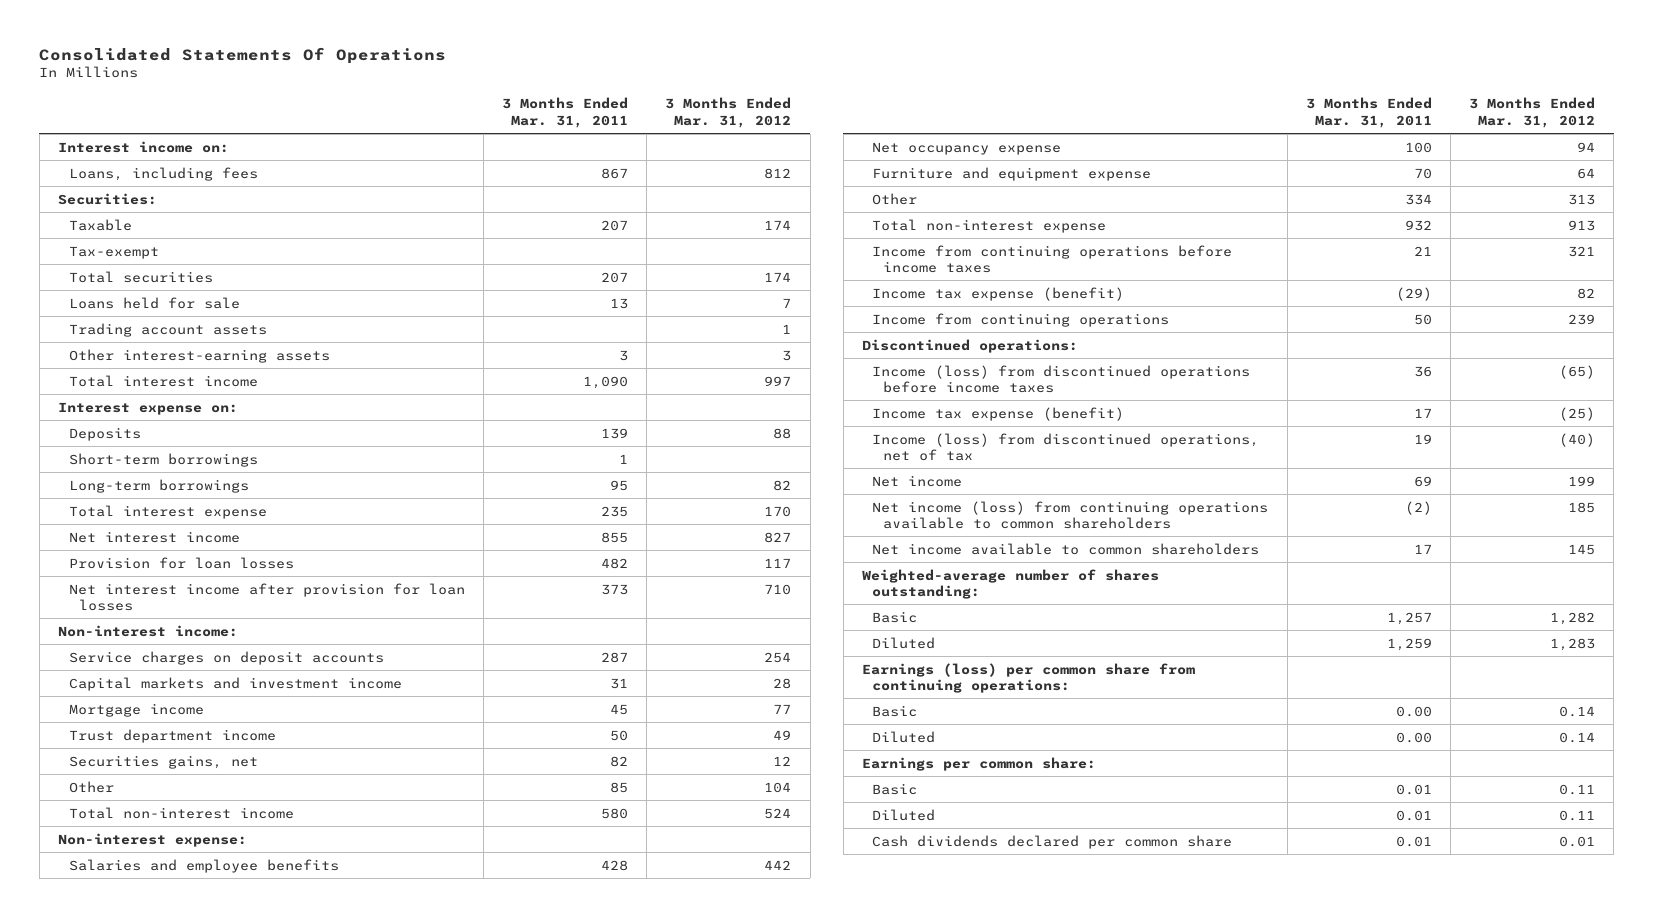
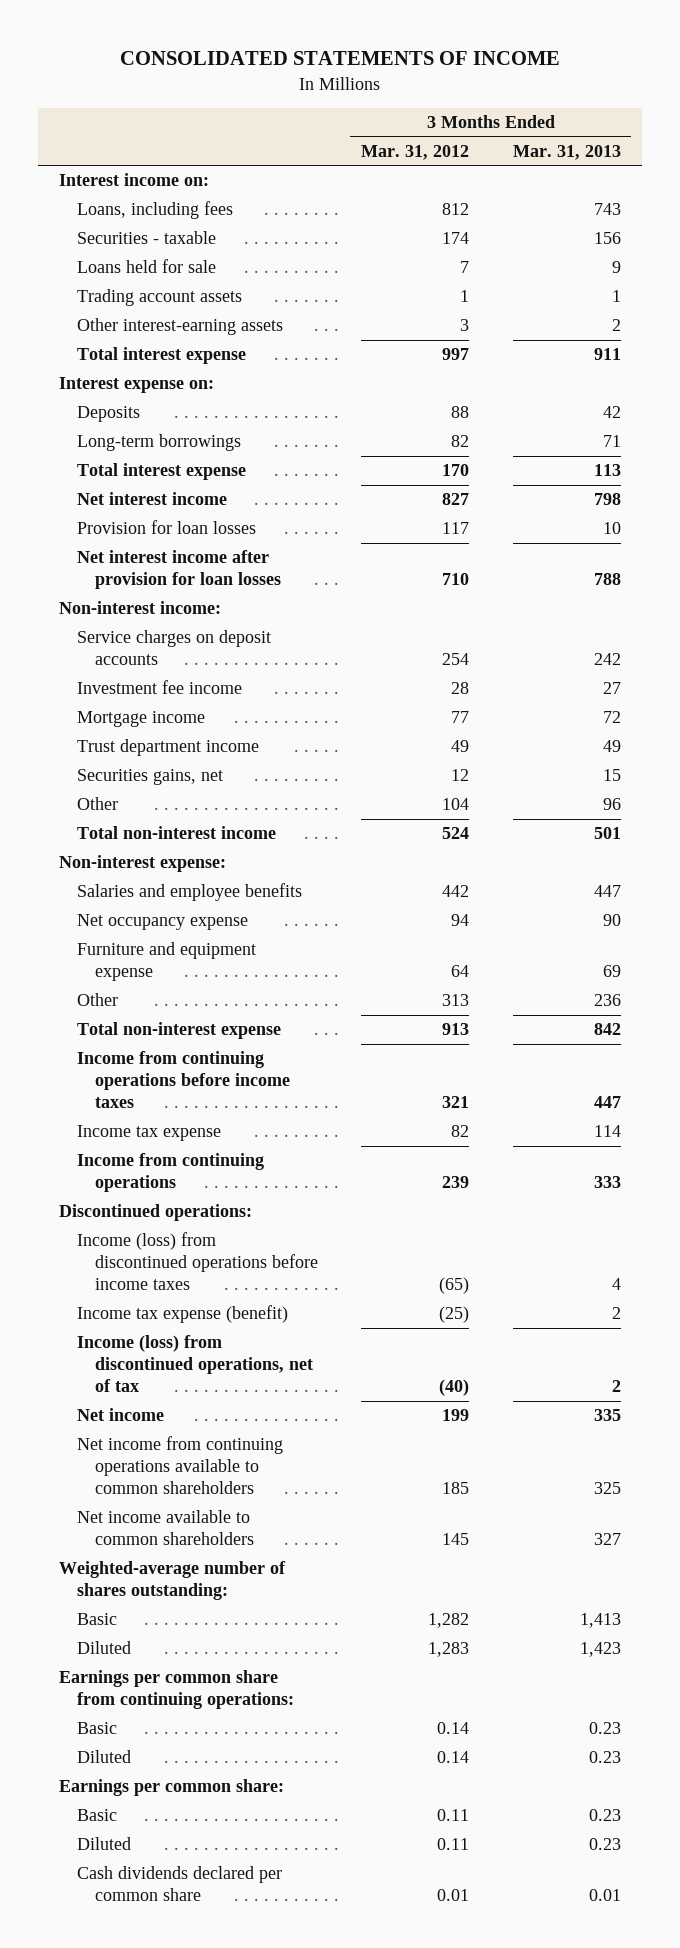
- Consolidated Statements Of Operations
+ CONSOLIDATED STATEMENTS OF INCOME
- | 3 Months Ended Mar. 31, 2011 | 3 Months Ended Mar. 31, 2012
+ | 3 Months Ended Mar. 31, 2012 | 3 Months Ended Mar. 31, 2013
- Securities:
- Taxable | 207 | 174
- Tax-exempt
- Total securities | 207 | 174
+ Securities - taxable | 174 | 156
- Total interest income | 1,090 | 997
+ Total interest expense | 997 | 911
- Short-term borrowings | 1 |
- Capital markets and investment income | 31 | 28
+ Investment fee income | 28 | 27
- Income tax expense (benefit) | (29) | 82
+ Income tax expense | 82 | 114
- Net income (loss) from continuing operations available to common shareholders | (2) | 185
+ Net income from continuing operations available to common shareholders | 185 | 325
- Earnings (loss) per common share from continuing operations:
+ Earnings per common share from continuing operations:

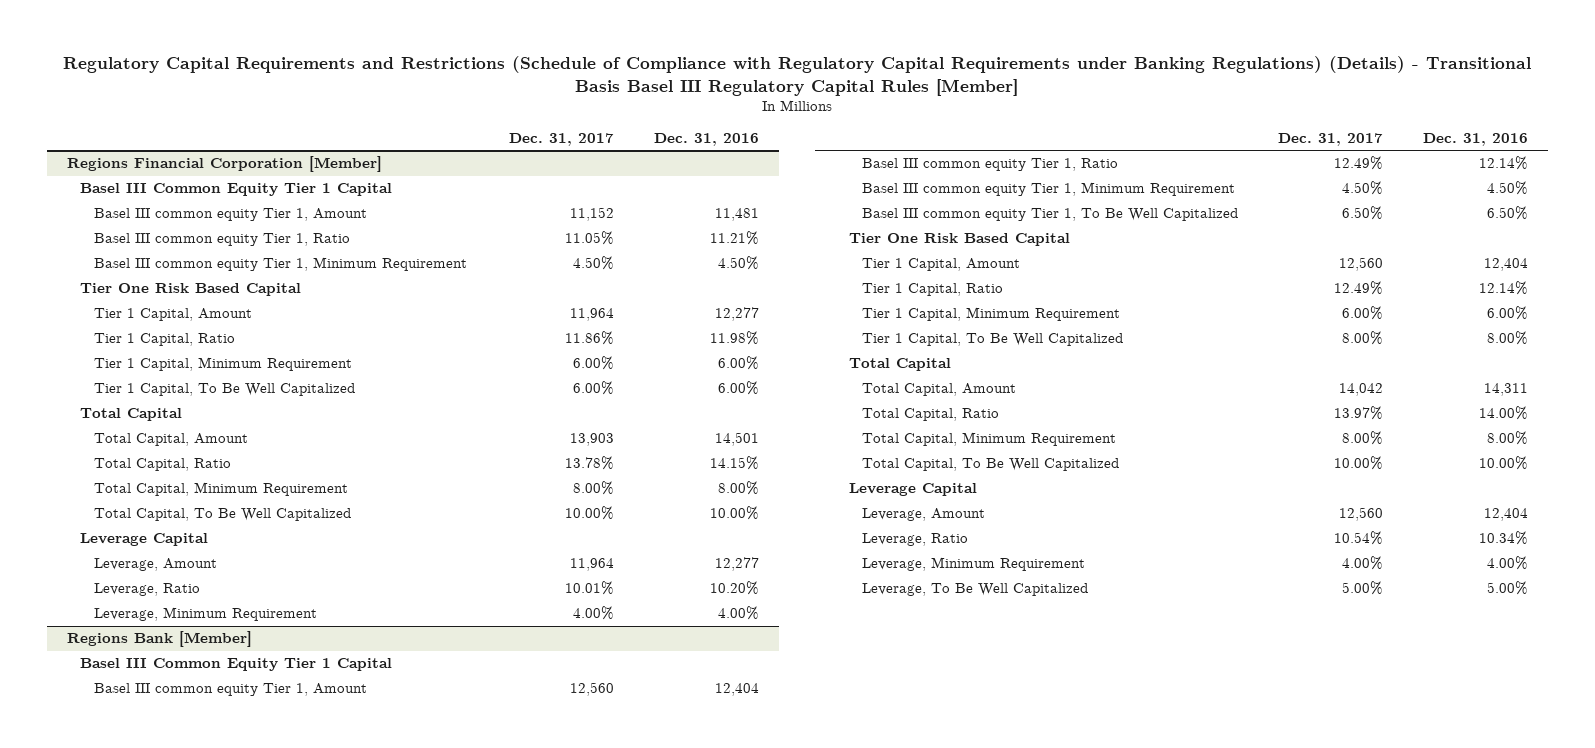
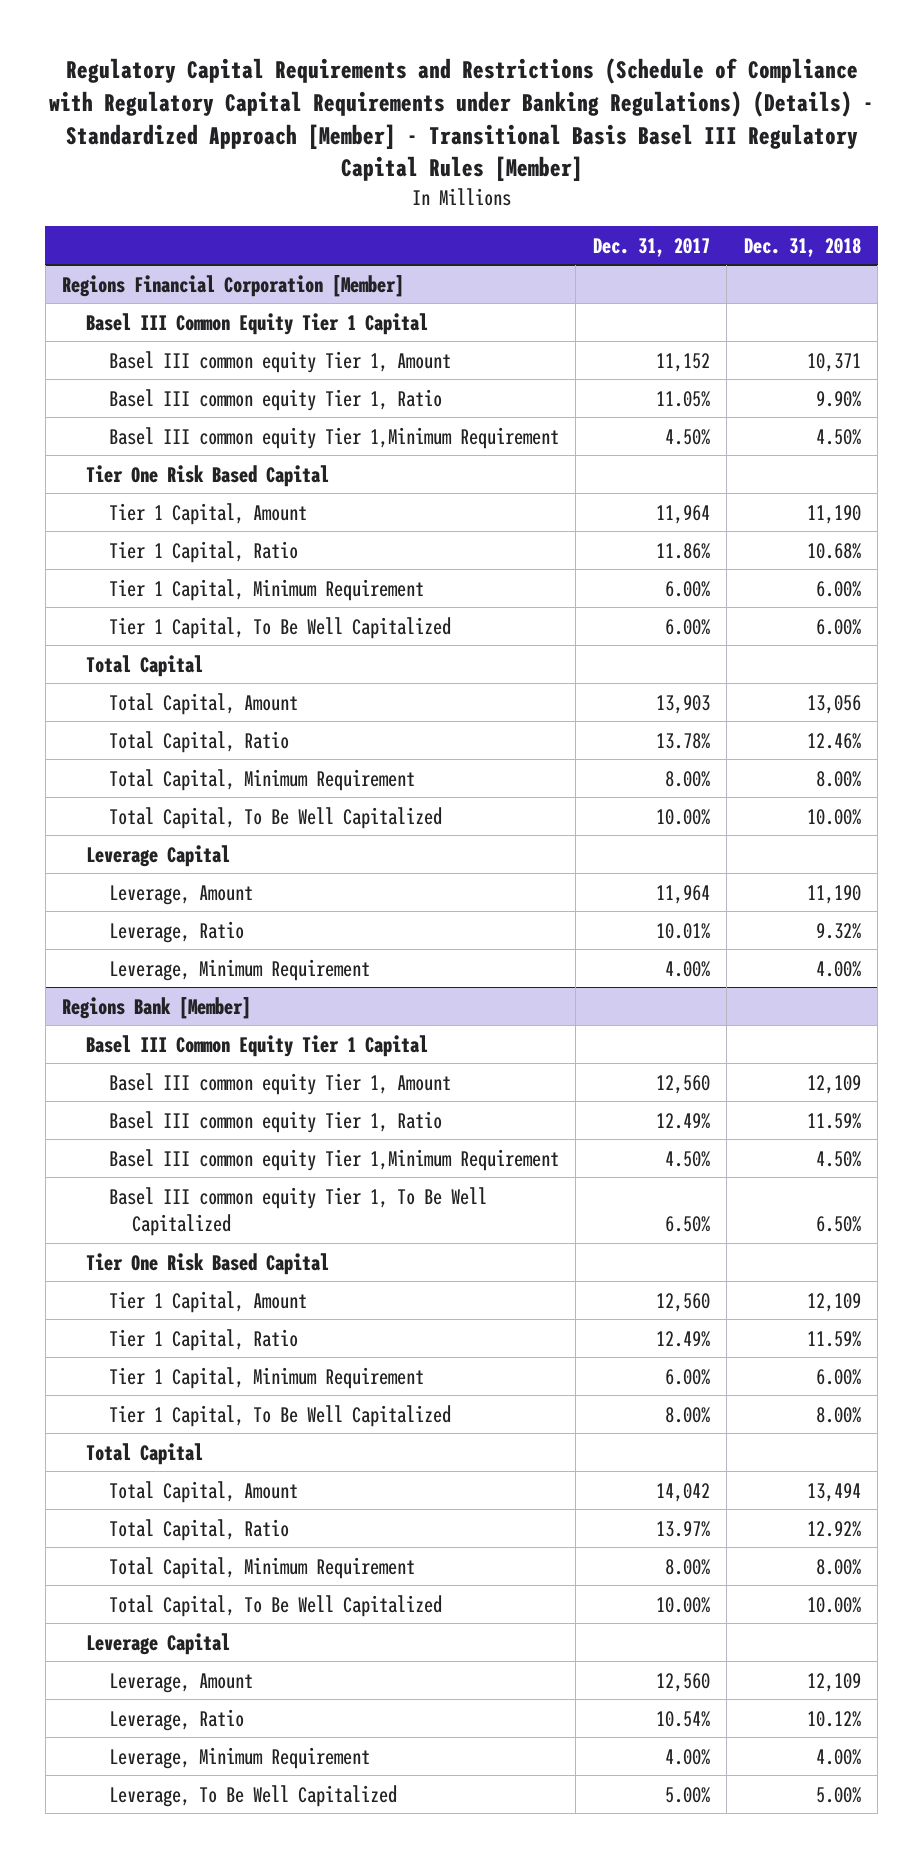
- Regulatory Capital Requirements and Restrictions (Schedule of Compliance with Regulatory Capital Requirements under Banking Regulations) (Details) - Transitional Basis Basel III Regulatory Capital Rules [Member]
+ Regulatory Capital Requirements and Restrictions (Schedule of Compliance with Regulatory Capital Requirements under Banking Regulations) (Details) - Standardized Approach [Member] - Transitional Basis Basel III Regulatory Capital Rules [Member]
- | Dec. 31, 2017 | Dec. 31, 2016
+ | Dec. 31, 2017 | Dec. 31, 2018
@ Regions Financial Corporation [Member]
- Basel III common equity Tier 1, Minimum Requirement | 4.50% | 4.50%
+ Basel III common equity Tier 1,Minimum Requirement | 4.50% | 4.50%
@ Regions Bank [Member]
- Basel III common equity Tier 1, Minimum Requirement | 4.50% | 4.50%
+ Basel III common equity Tier 1,Minimum Requirement | 4.50% | 4.50%

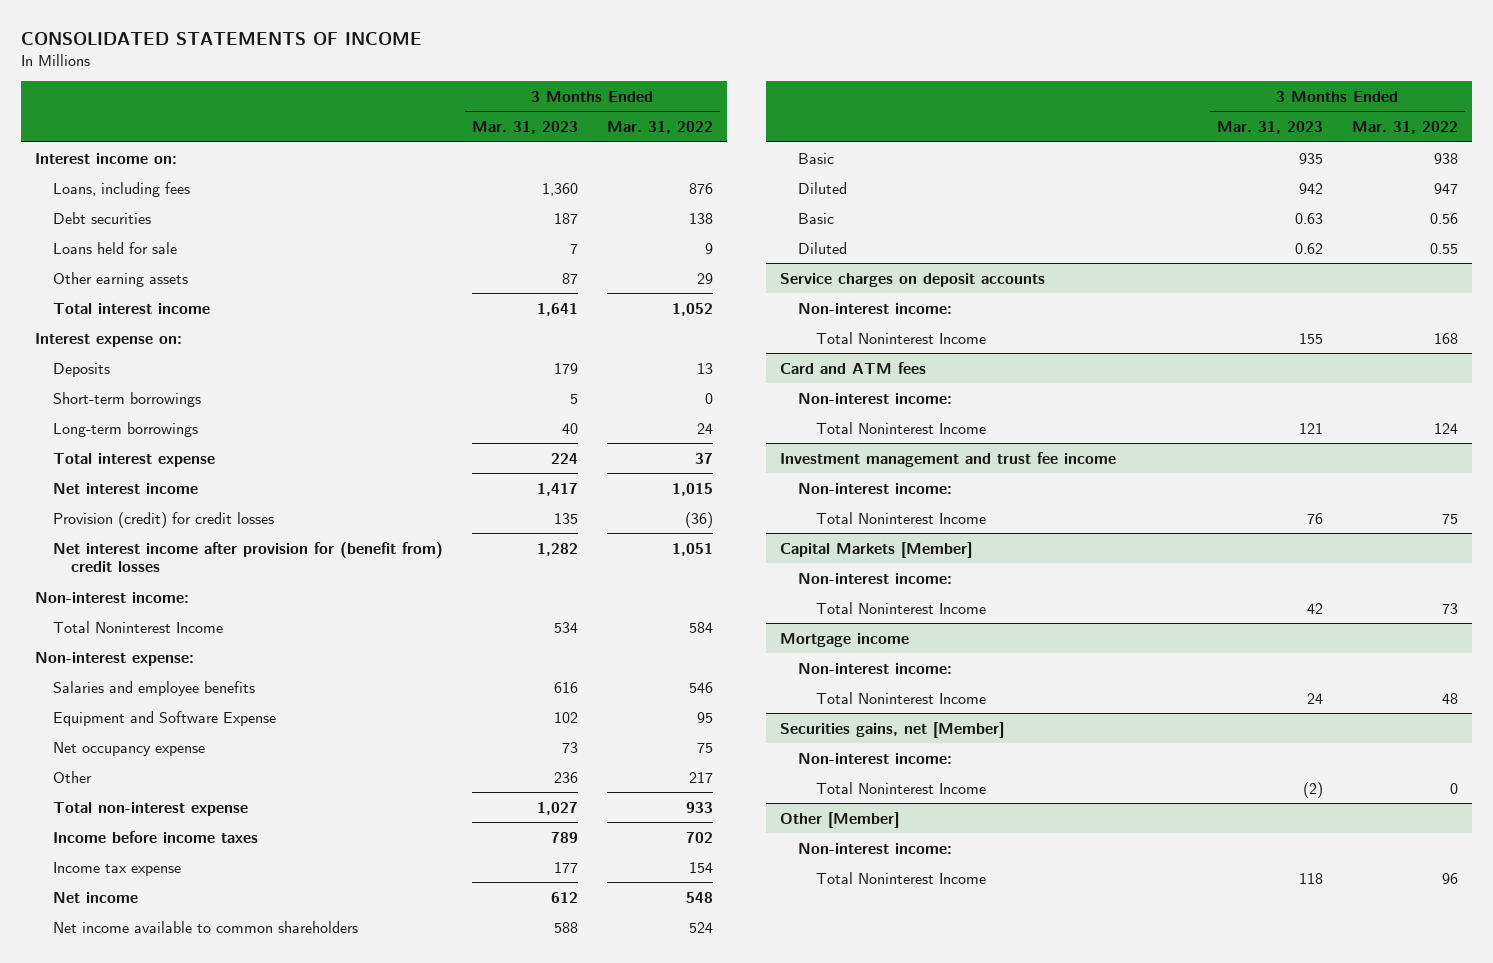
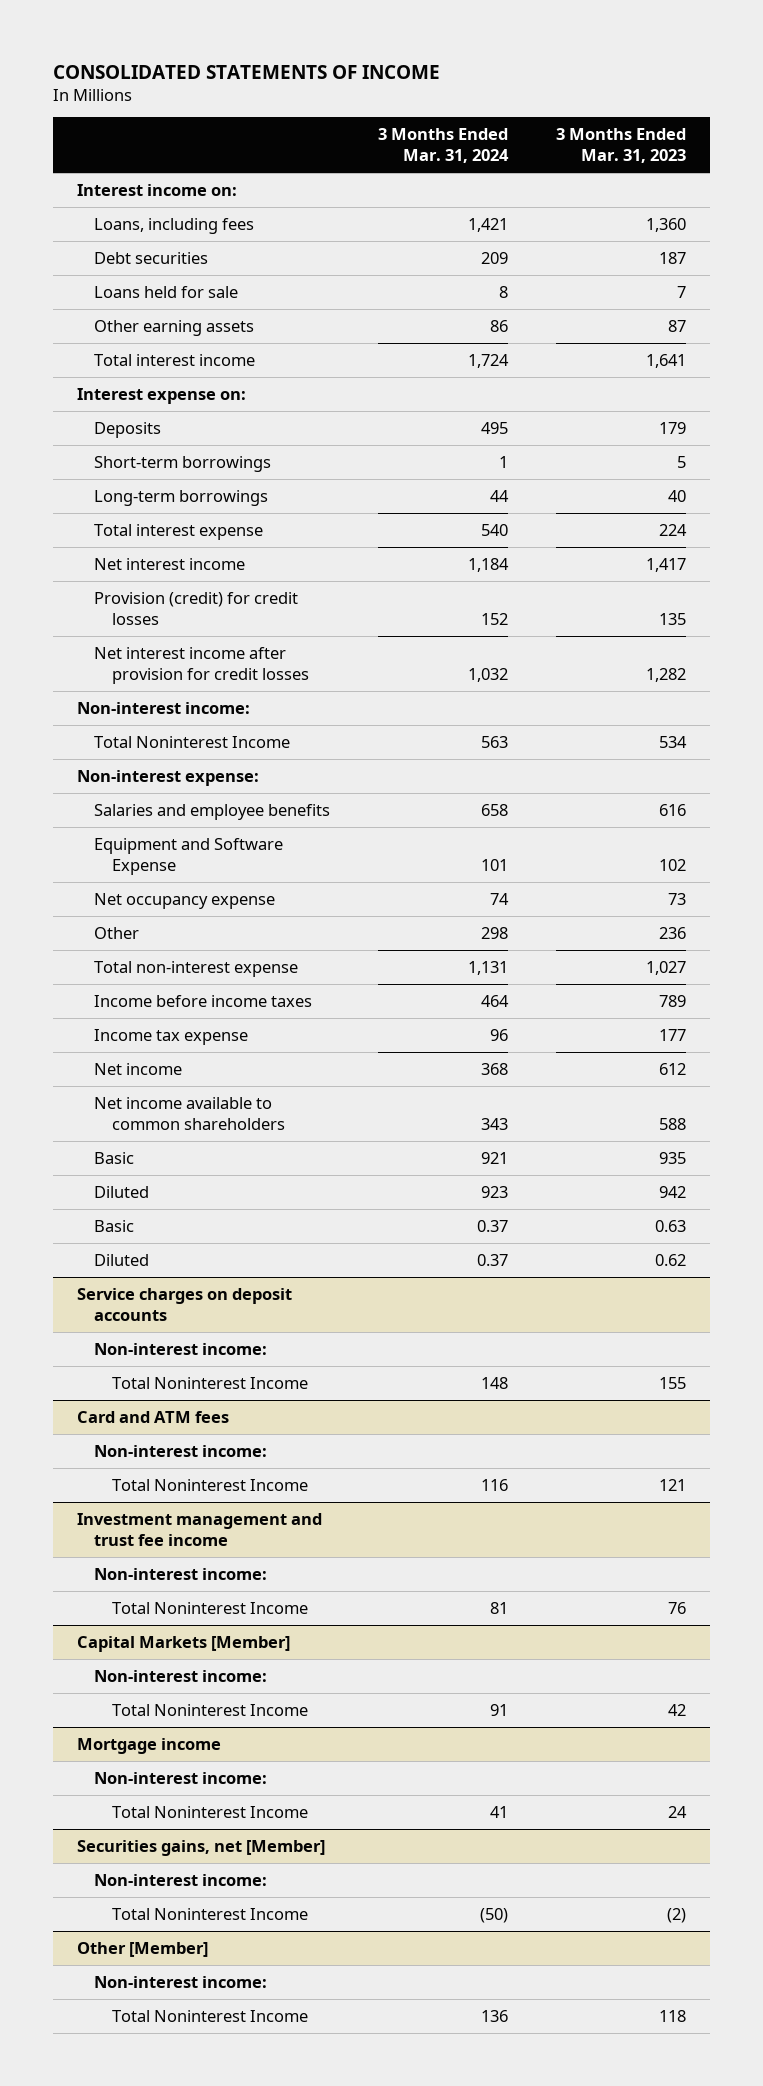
- | 3 Months Ended Mar. 31, 2023 | 3 Months Ended Mar. 31, 2022
+ | 3 Months Ended Mar. 31, 2024 | 3 Months Ended Mar. 31, 2023
- Net interest income after provision for (benefit from) credit losses | 1,282 | 1,051
+ Net interest income after provision for credit losses | 1,032 | 1,282

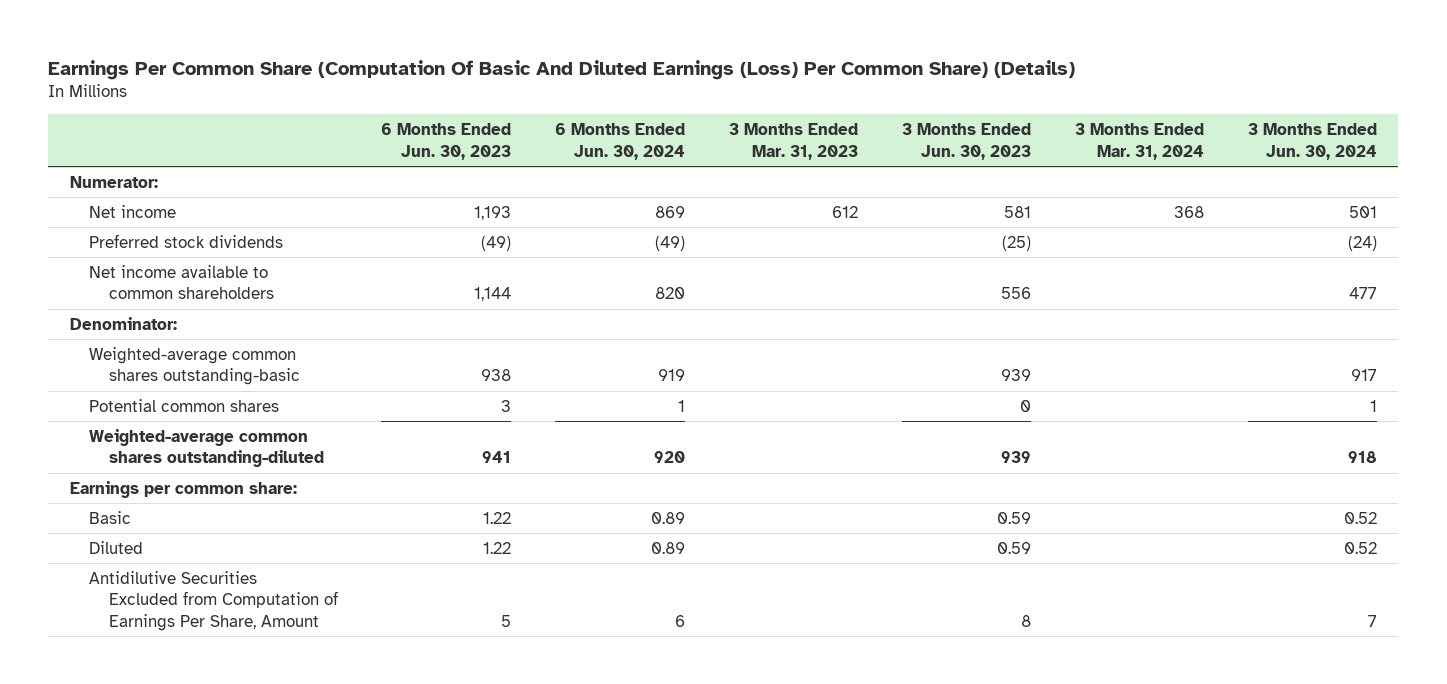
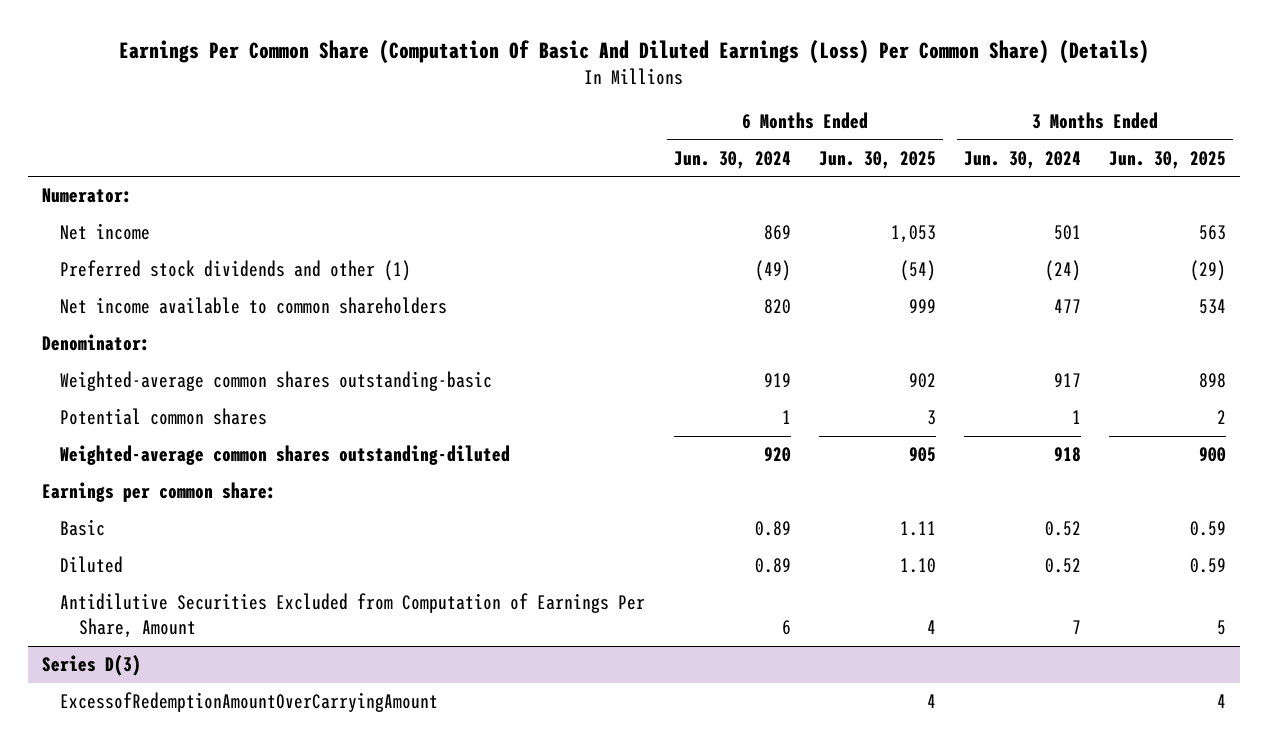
- | 6 Months Ended Jun. 30, 2023 | 6 Months Ended Jun. 30, 2024 | 3 Months Ended Mar. 31, 2023 | 3 Months Ended Jun. 30, 2023 | 3 Months Ended Mar. 31, 2024 | 3 Months Ended Jun. 30, 2024
+ | 6 Months Ended Jun. 30, 2024 | 6 Months Ended Jun. 30, 2025 | 3 Months Ended Jun. 30, 2024 | 3 Months Ended Jun. 30, 2025
- Preferred stock dividends | (49) | (49) | | (25) | | (24)
+ Preferred stock dividends and other (1) | (49) | (54) | (24) | (29)
+ Series D(3)
+ ExcessofRedemptionAmountOverCarryingAmount | | 4 | | 4

